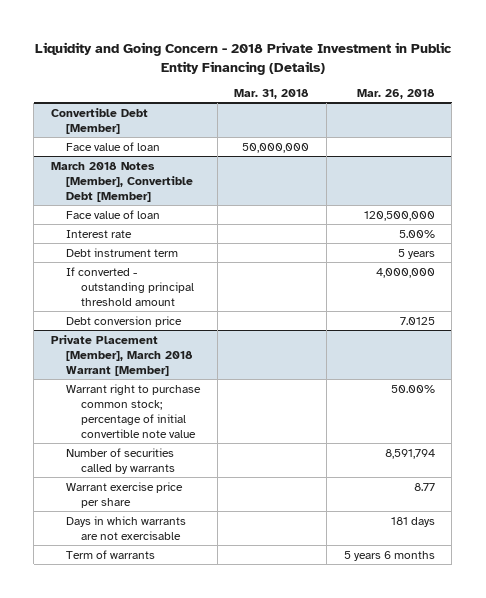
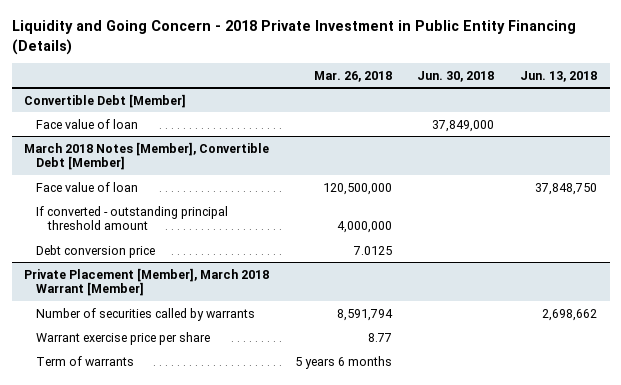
- | Mar. 31, 2018 | Mar. 26, 2018
+ | Mar. 26, 2018 | Jun. 30, 2018 | Jun. 13, 2018
@ March 2018 Notes [Member], Convertible Debt [Member]
- Interest rate | | 5.00%
- Debt instrument term | | 5 years
@ Private Placement [Member], March 2018 Warrant [Member]
- Warrant right to purchase common stock; percentage of initial convertible note value | | 50.00%
- Days in which warrants are not exercisable | | 181 days

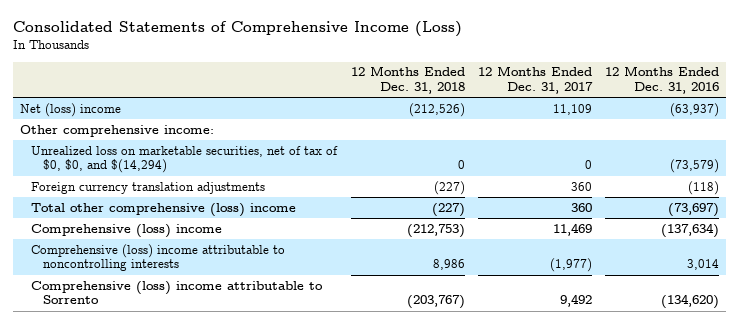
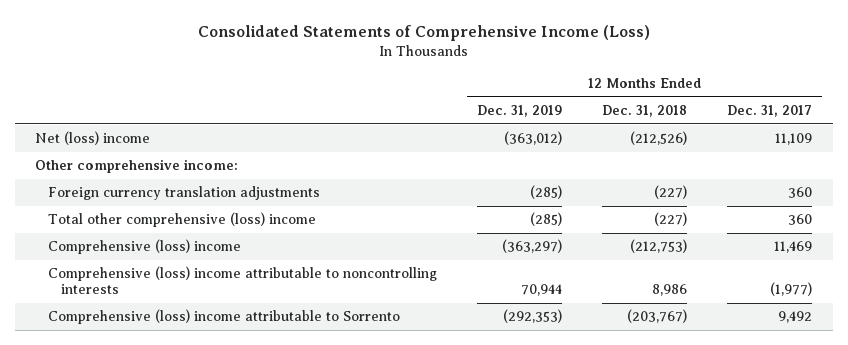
- | 12 Months Ended Dec. 31, 2018 | 12 Months Ended Dec. 31, 2017 | 12 Months Ended Dec. 31, 2016
+ | 12 Months Ended Dec. 31, 2019 | 12 Months Ended Dec. 31, 2018 | 12 Months Ended Dec. 31, 2017
- Unrealized loss on marketable securities, net of tax of $0, $0, and $(14,294) | 0 | 0 | (73,579)

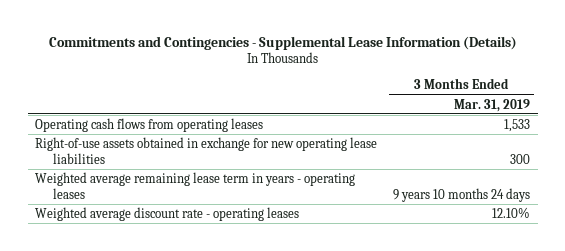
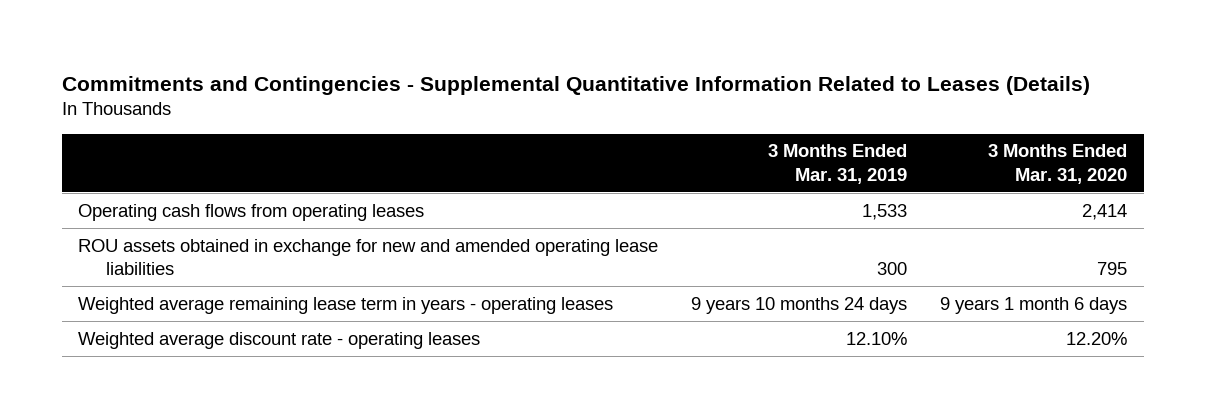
- Commitments and Contingencies - Supplemental Lease Information (Details)
+ Commitments and Contingencies - Supplemental Quantitative Information Related to Leases (Details)
- | 3 Months Ended Mar. 31, 2019
+ | 3 Months Ended Mar. 31, 2019 | 3 Months Ended Mar. 31, 2020
- Right-of-use assets obtained in exchange for new operating lease liabilities | 300
+ ROU assets obtained in exchange for new and amended operating lease liabilities | 300 | 795

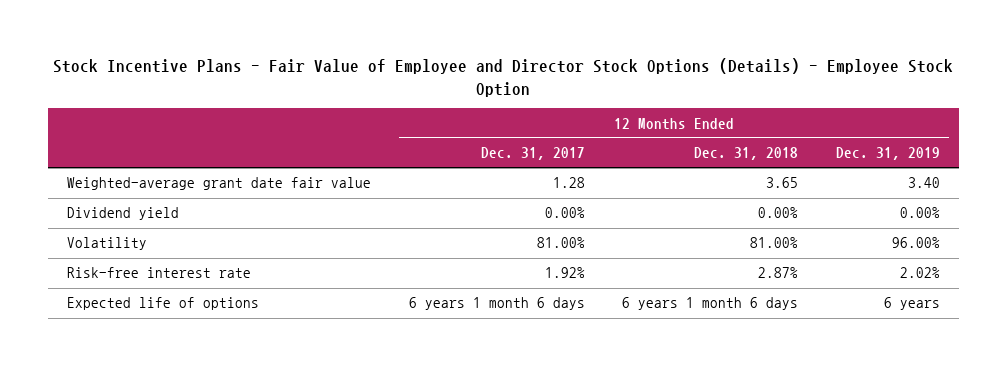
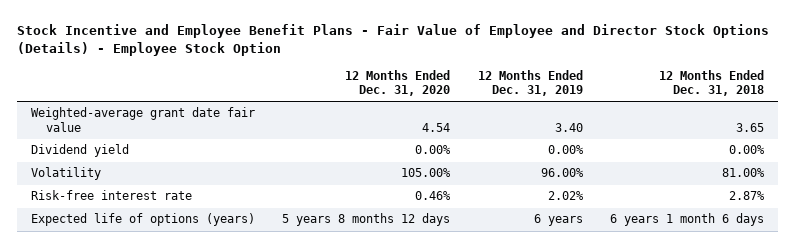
- Stock Incentive Plans - Fair Value of Employee and Director Stock Options (Details) - Employee Stock Option
+ Stock Incentive and Employee Benefit Plans - Fair Value of Employee and Director Stock Options (Details) - Employee Stock Option
- | 12 Months Ended Dec. 31, 2017 | 12 Months Ended Dec. 31, 2018 | 12 Months Ended Dec. 31, 2019
+ | 12 Months Ended Dec. 31, 2020 | 12 Months Ended Dec. 31, 2019 | 12 Months Ended Dec. 31, 2018
- Expected life of options | 6 years 1 month 6 days | 6 years 1 month 6 days | 6 years
+ Expected life of options (years) | 5 years 8 months 12 days | 6 years | 6 years 1 month 6 days

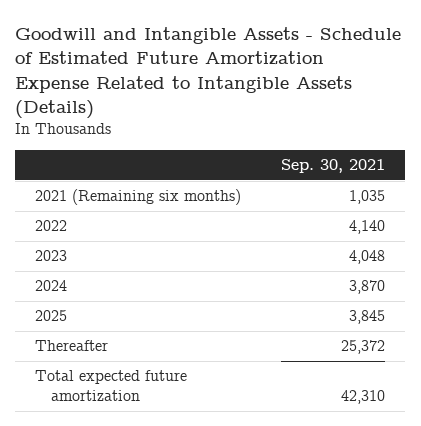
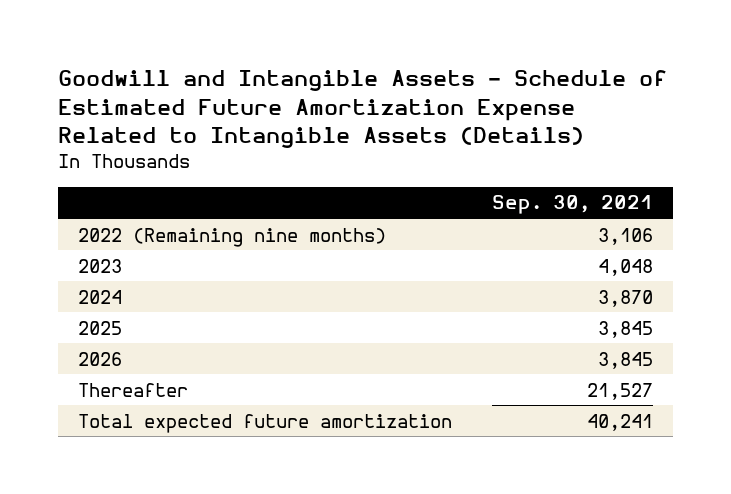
- 2021 (Remaining six months) | 1,035
- 2022 | 4,140
+ 2022 (Remaining nine months) | 3,106
- Thereafter | 25,372
- Total expected future amortization | 42,310
+ 2026 | 3,845
+ Thereafter | 21,527
+ Total expected future amortization | 40,241

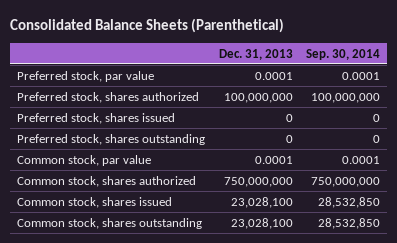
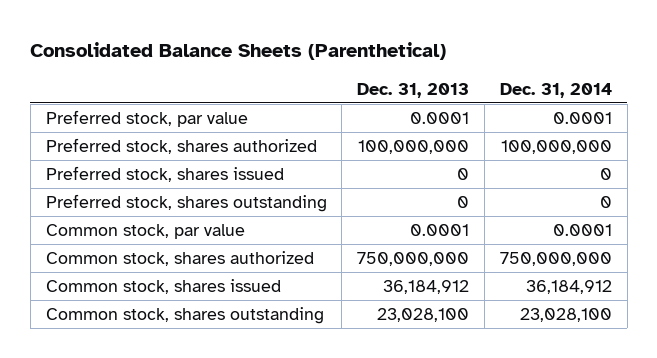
- | Dec. 31, 2013 | Sep. 30, 2014
+ | Dec. 31, 2013 | Dec. 31, 2014
- Common stock, shares issued | 23,028,100 | 28,532,850
+ Common stock, shares issued | 36,184,912 | 36,184,912

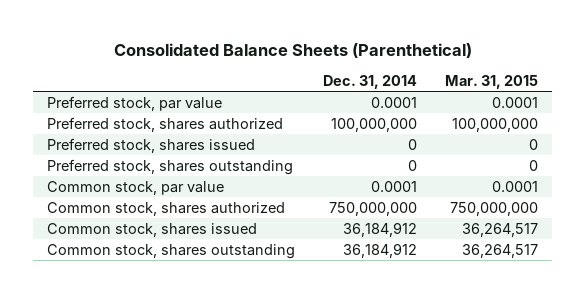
- | Dec. 31, 2013 | Dec. 31, 2014
+ | Dec. 31, 2014 | Mar. 31, 2015
- Common stock, shares outstanding | 23,028,100 | 23,028,100
+ Common stock, shares outstanding | 36,184,912 | 36,264,517

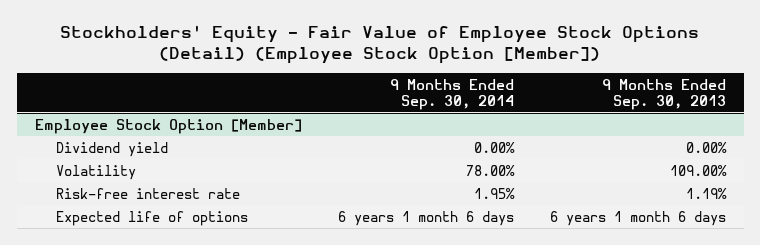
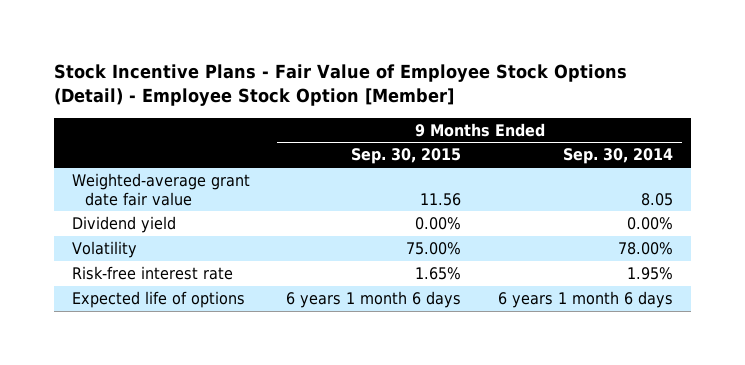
- Stockholders' Equity - Fair Value of Employee Stock Options (Detail) (Employee Stock Option [Member])
+ Stock Incentive Plans - Fair Value of Employee Stock Options (Detail) - Employee Stock Option [Member]
- | 9 Months Ended Sep. 30, 2014 | 9 Months Ended Sep. 30, 2013
+ | 9 Months Ended Sep. 30, 2015 | 9 Months Ended Sep. 30, 2014
- Employee Stock Option [Member]
+ Weighted-average grant date fair value | 11.56 | 8.05

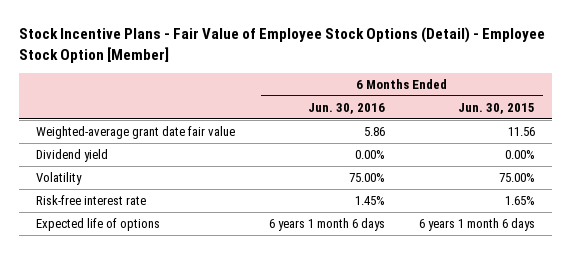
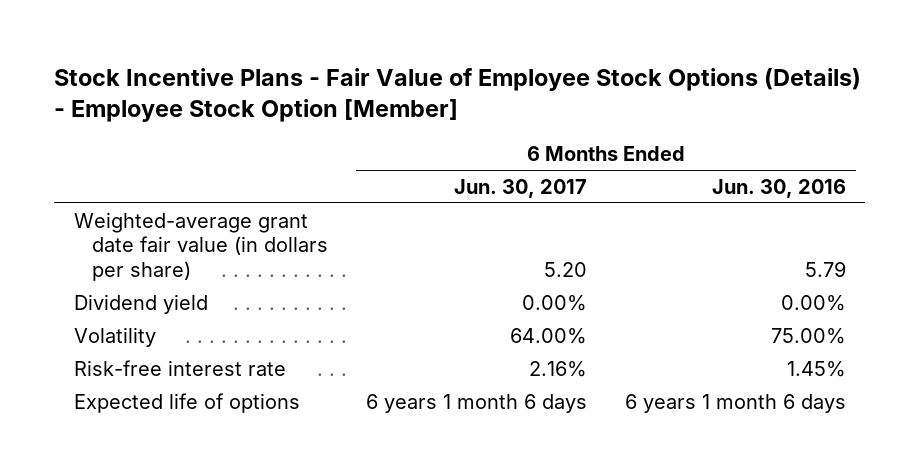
- Stock Incentive Plans - Fair Value of Employee Stock Options (Detail) - Employee Stock Option [Member]
+ Stock Incentive Plans - Fair Value of Employee Stock Options (Details) - Employee Stock Option [Member]
- | 6 Months Ended Jun. 30, 2016 | 6 Months Ended Jun. 30, 2015
+ | 6 Months Ended Jun. 30, 2017 | 6 Months Ended Jun. 30, 2016
- Weighted-average grant date fair value | 5.86 | 11.56
+ Weighted-average grant date fair value (in dollars per share) | 5.20 | 5.79

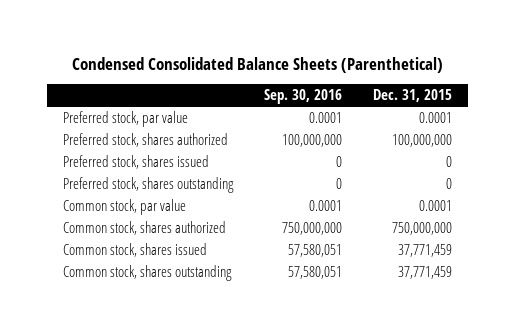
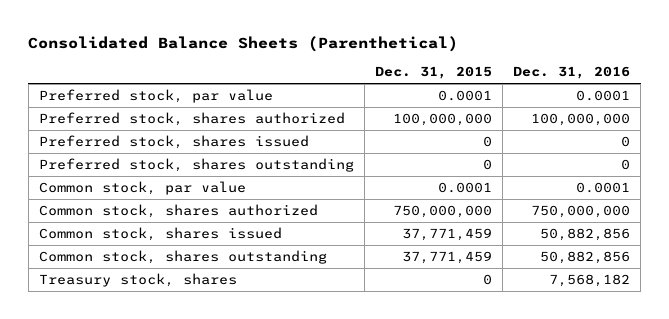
- Condensed Consolidated Balance Sheets (Parenthetical)
+ Consolidated Balance Sheets (Parenthetical)
- | Sep. 30, 2016 | Dec. 31, 2015
+ | Dec. 31, 2015 | Dec. 31, 2016
+ Treasury stock, shares | 0 | 7,568,182

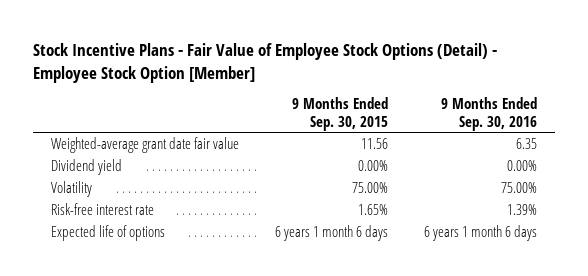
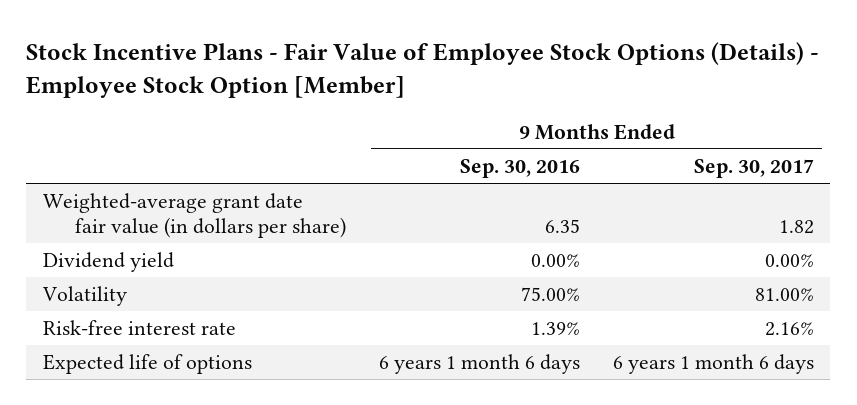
- Stock Incentive Plans - Fair Value of Employee Stock Options (Detail) - Employee Stock Option [Member]
+ Stock Incentive Plans - Fair Value of Employee Stock Options (Details) - Employee Stock Option [Member]
- | 9 Months Ended Sep. 30, 2015 | 9 Months Ended Sep. 30, 2016
+ | 9 Months Ended Sep. 30, 2016 | 9 Months Ended Sep. 30, 2017
- Weighted-average grant date fair value | 11.56 | 6.35
+ Weighted-average grant date fair value (in dollars per share) | 6.35 | 1.82

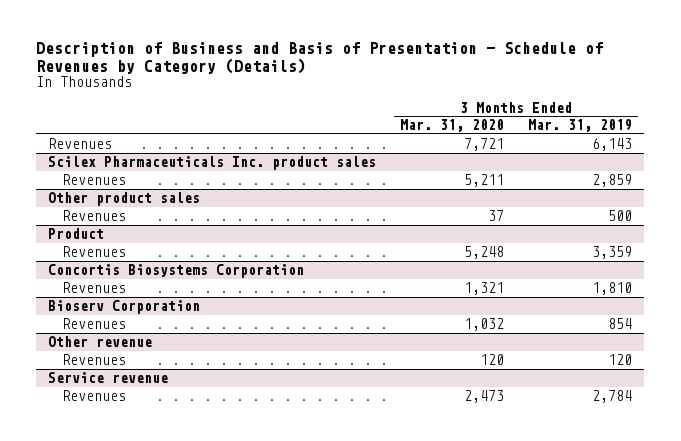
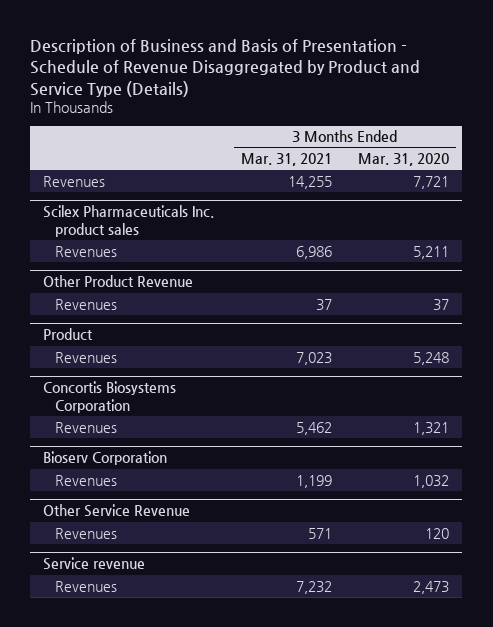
- Description of Business and Basis of Presentation - Schedule of Revenues by Category (Details)
+ Description of Business and Basis of Presentation - Schedule of Revenue Disaggregated by Product and Service Type (Details)
- | 3 Months Ended Mar. 31, 2020 | 3 Months Ended Mar. 31, 2019
+ | 3 Months Ended Mar. 31, 2021 | 3 Months Ended Mar. 31, 2020
- Other product sales
+ Other Product Revenue
- Other revenue
+ Other Service Revenue

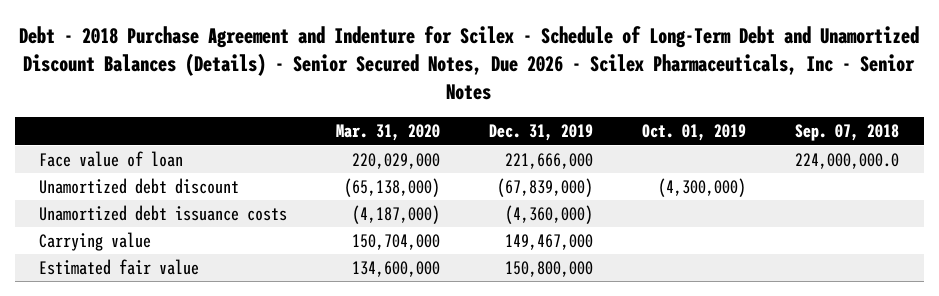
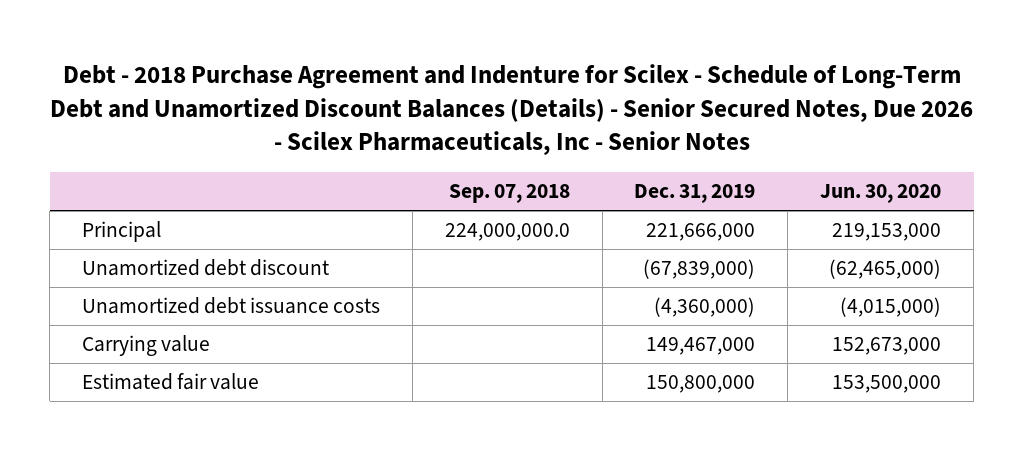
- | Mar. 31, 2020 | Dec. 31, 2019 | Oct. 01, 2019 | Sep. 07, 2018
+ | Sep. 07, 2018 | Dec. 31, 2019 | Jun. 30, 2020
- Face value of loan | 220,029,000 | 221,666,000 | | 224,000,000.0
+ Principal | 224,000,000.0 | 221,666,000 | 219,153,000

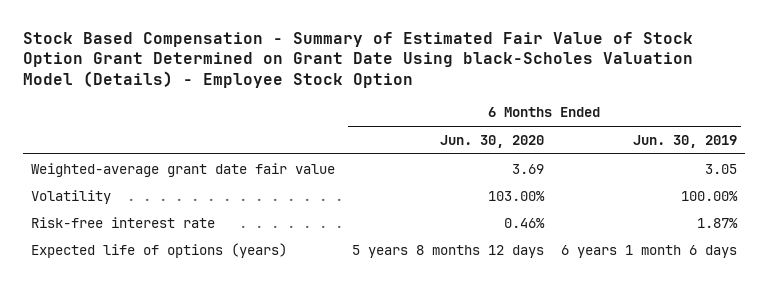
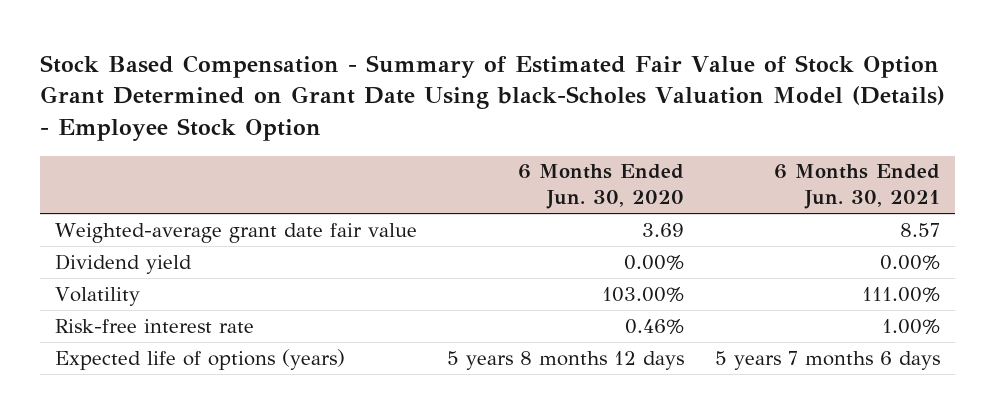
- | 6 Months Ended Jun. 30, 2020 | 6 Months Ended Jun. 30, 2019
+ | 6 Months Ended Jun. 30, 2020 | 6 Months Ended Jun. 30, 2021
+ Dividend yield | 0.00% | 0.00%

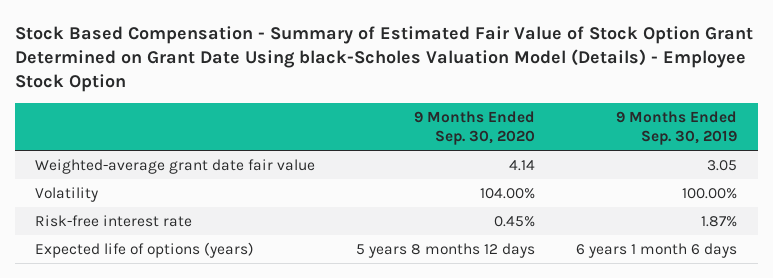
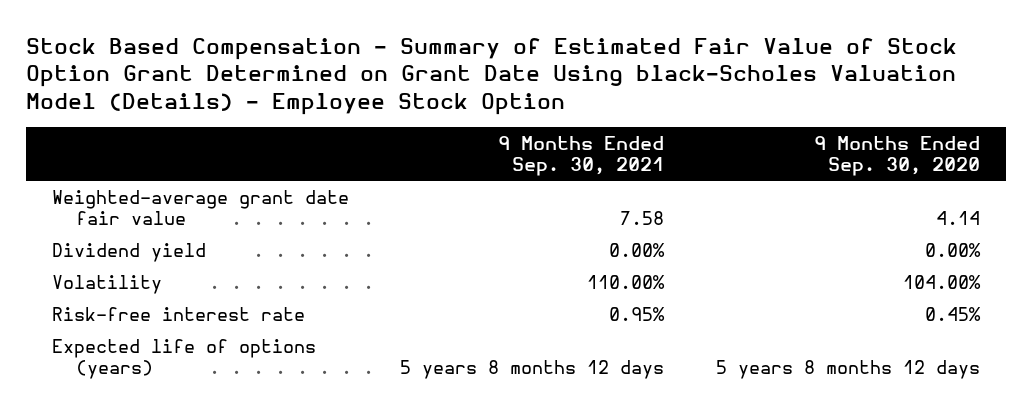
- | 9 Months Ended Sep. 30, 2020 | 9 Months Ended Sep. 30, 2019
+ | 9 Months Ended Sep. 30, 2021 | 9 Months Ended Sep. 30, 2020
+ Dividend yield | 0.00% | 0.00%

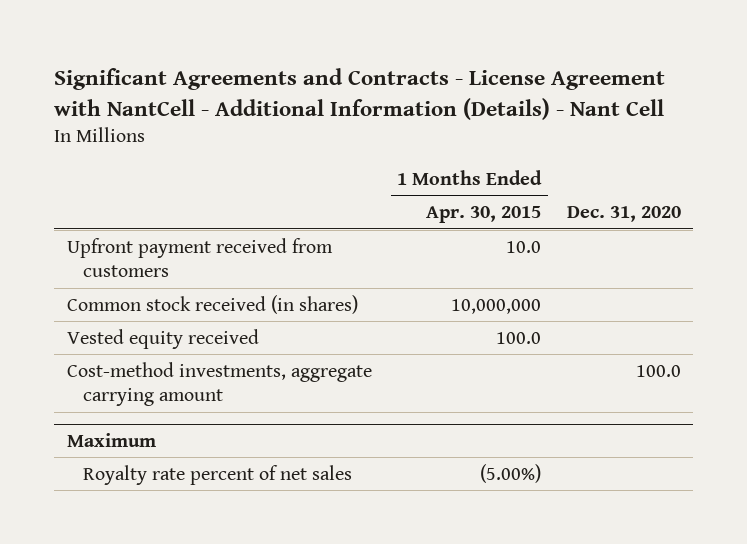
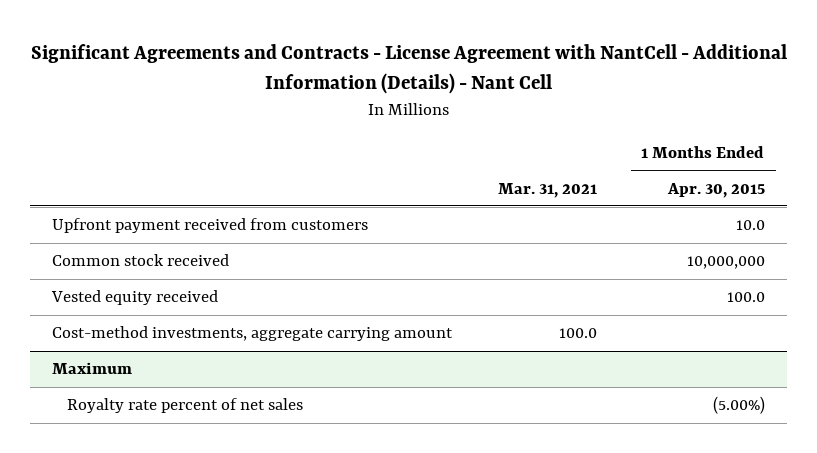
- | 1 Months Ended Apr. 30, 2015 | Dec. 31, 2020
+ | Mar. 31, 2021 | 1 Months Ended Apr. 30, 2015
- Common stock received (in shares) | 10,000,000 |
+ Common stock received | | 10,000,000

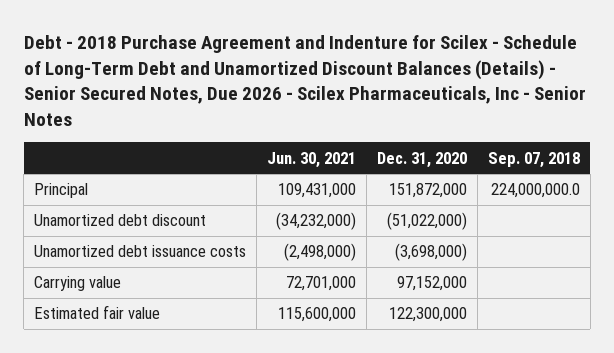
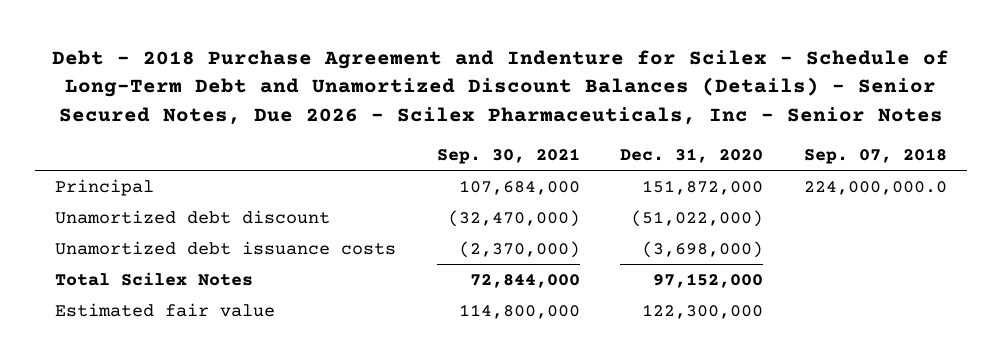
- | Jun. 30, 2021 | Dec. 31, 2020 | Sep. 07, 2018
+ | Sep. 30, 2021 | Dec. 31, 2020 | Sep. 07, 2018
- Carrying value | 72,701,000 | 97,152,000 |
+ Total Scilex Notes | 72,844,000 | 97,152,000 |

